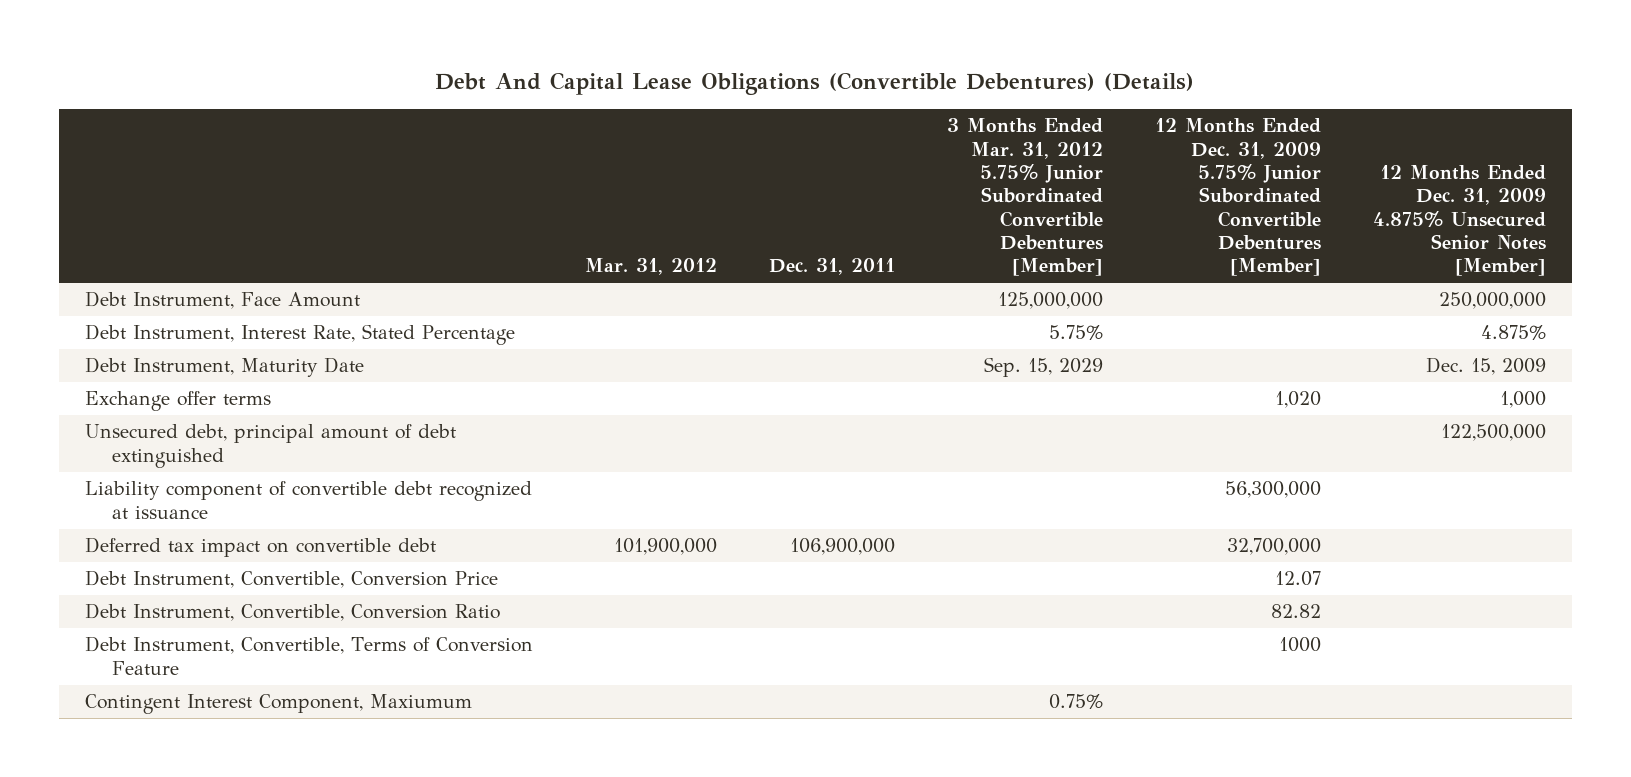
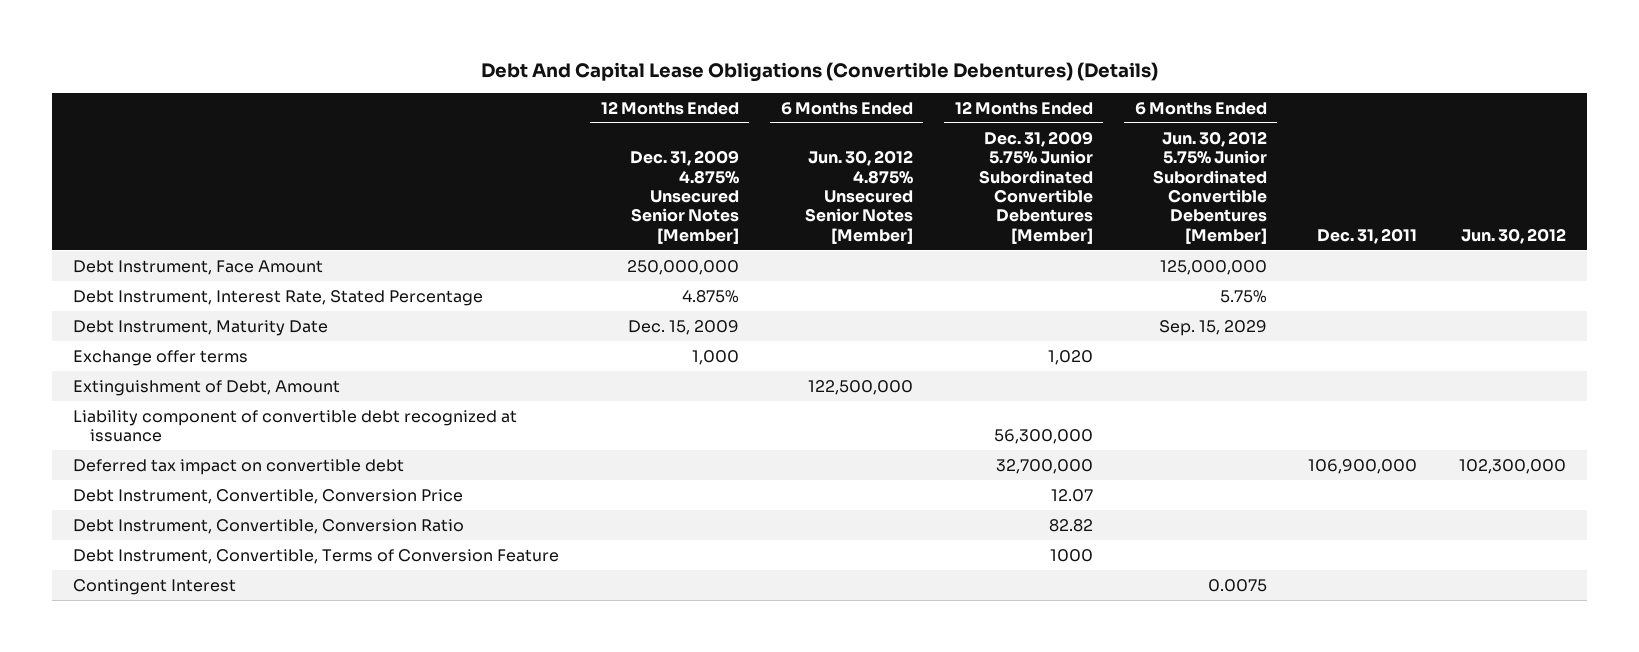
- | Mar. 31, 2012 | Dec. 31, 2011 | 3 Months Ended Mar. 31, 2012 5.75% Junior Subordinated Convertible Debentures [Member] | 12 Months Ended Dec. 31, 2009 5.75% Junior Subordinated Convertible Debentures [Member] | 12 Months Ended Dec. 31, 2009 4.875% Unsecured Senior Notes [Member]
+ | 12 Months Ended Dec. 31, 2009 4.875% Unsecured Senior Notes [Member] | 6 Months Ended Jun. 30, 2012 4.875% Unsecured Senior Notes [Member] | 12 Months Ended Dec. 31, 2009 5.75% Junior Subordinated Convertible Debentures [Member] | 6 Months Ended Jun. 30, 2012 5.75% Junior Subordinated Convertible Debentures [Member] | Dec. 31, 2011 | Jun. 30, 2012
- Unsecured debt, principal amount of debt extinguished | | | | | 122,500,000
+ Extinguishment of Debt, Amount | | 122,500,000 | | | |
- Contingent Interest Component, Maxiumum | | | 0.75% | |
+ Contingent Interest | | | | 0.0075 | |

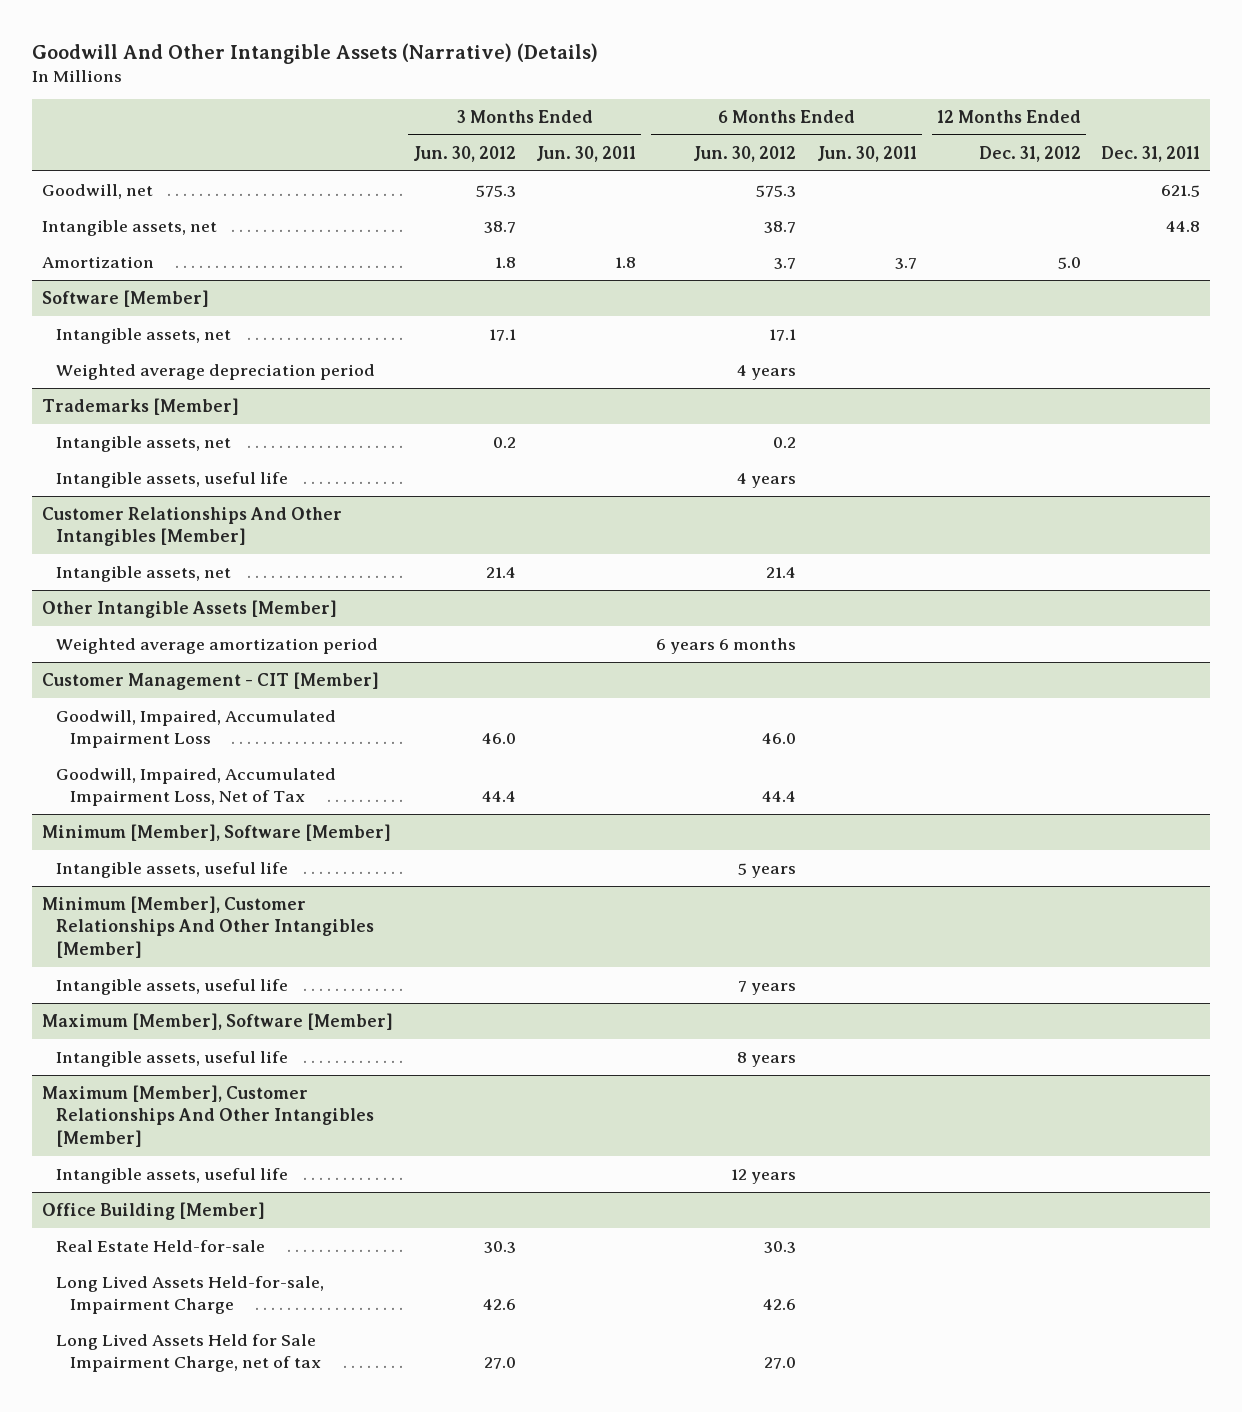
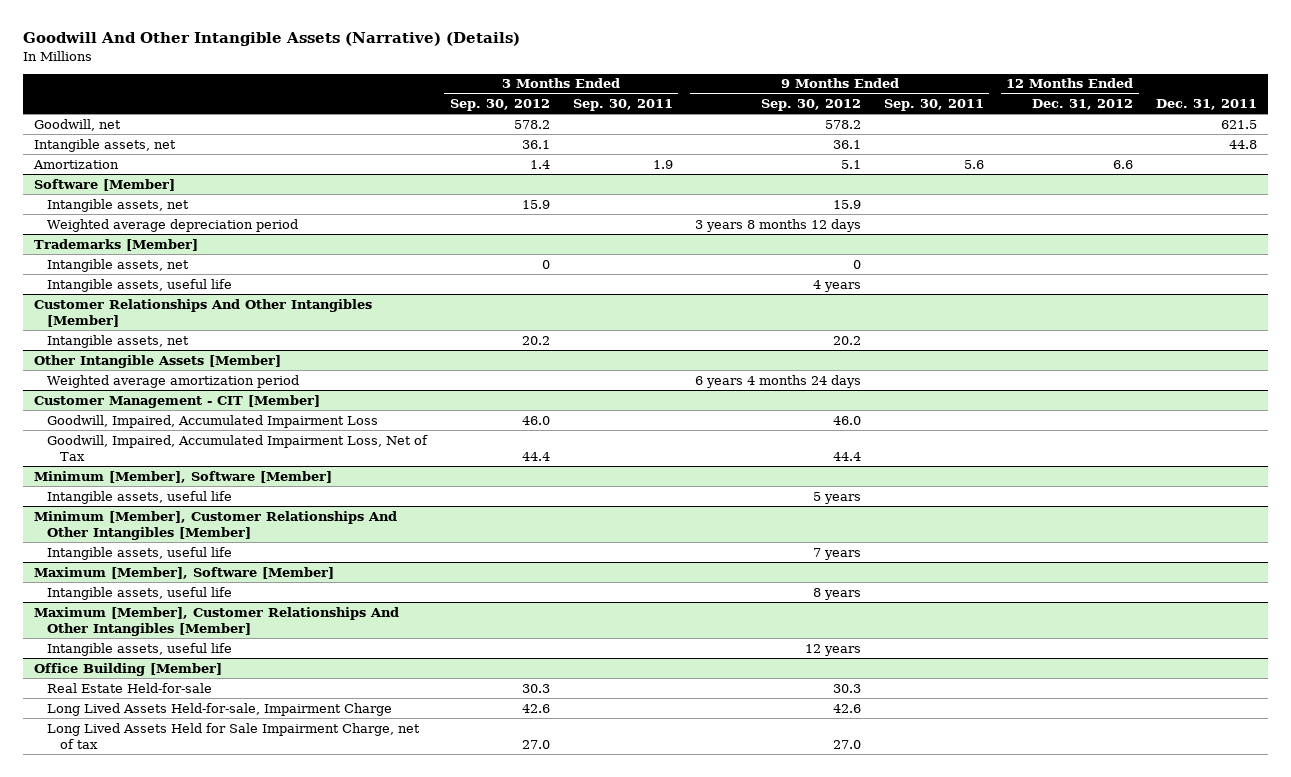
- | 3 Months Ended Jun. 30, 2012 | 3 Months Ended Jun. 30, 2011 | 6 Months Ended Jun. 30, 2012 | 6 Months Ended Jun. 30, 2011 | 12 Months Ended Dec. 31, 2012 | Dec. 31, 2011
+ | 3 Months Ended Sep. 30, 2012 | 3 Months Ended Sep. 30, 2011 | 9 Months Ended Sep. 30, 2012 | 9 Months Ended Sep. 30, 2011 | 12 Months Ended Dec. 31, 2012 | Dec. 31, 2011
- Amortization | 1.8 | 1.8 | 3.7 | 3.7 | 5.0 |
+ Amortization | 1.4 | 1.9 | 5.1 | 5.6 | 6.6 |

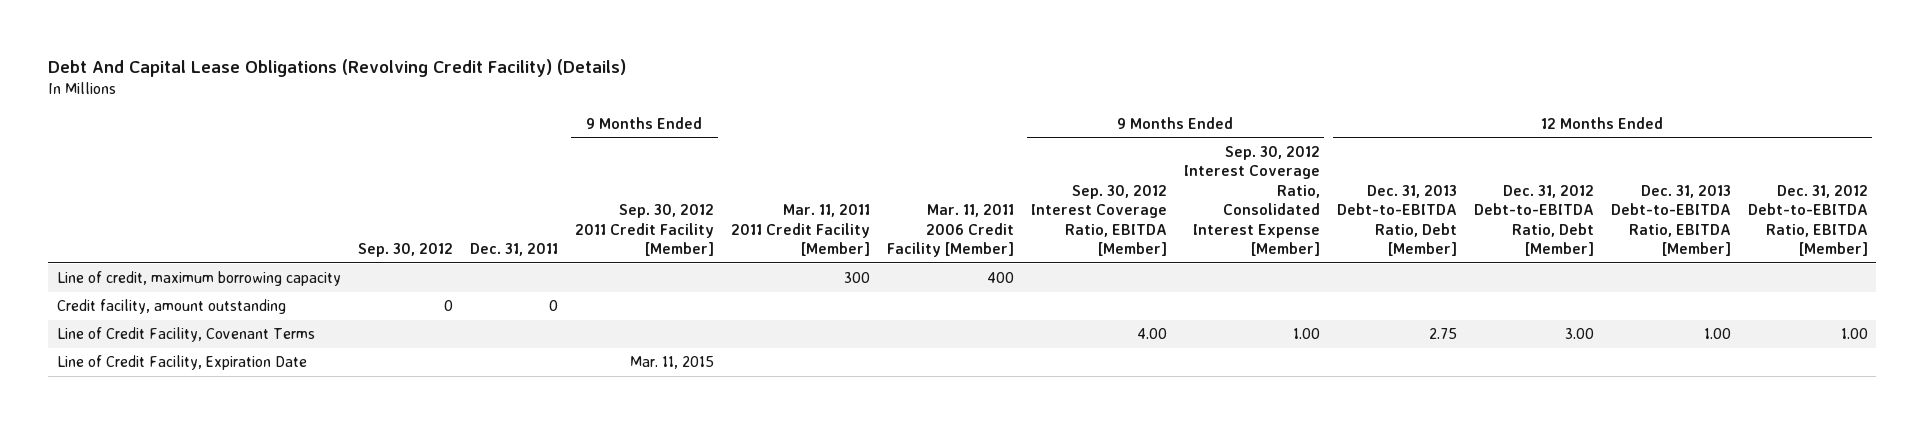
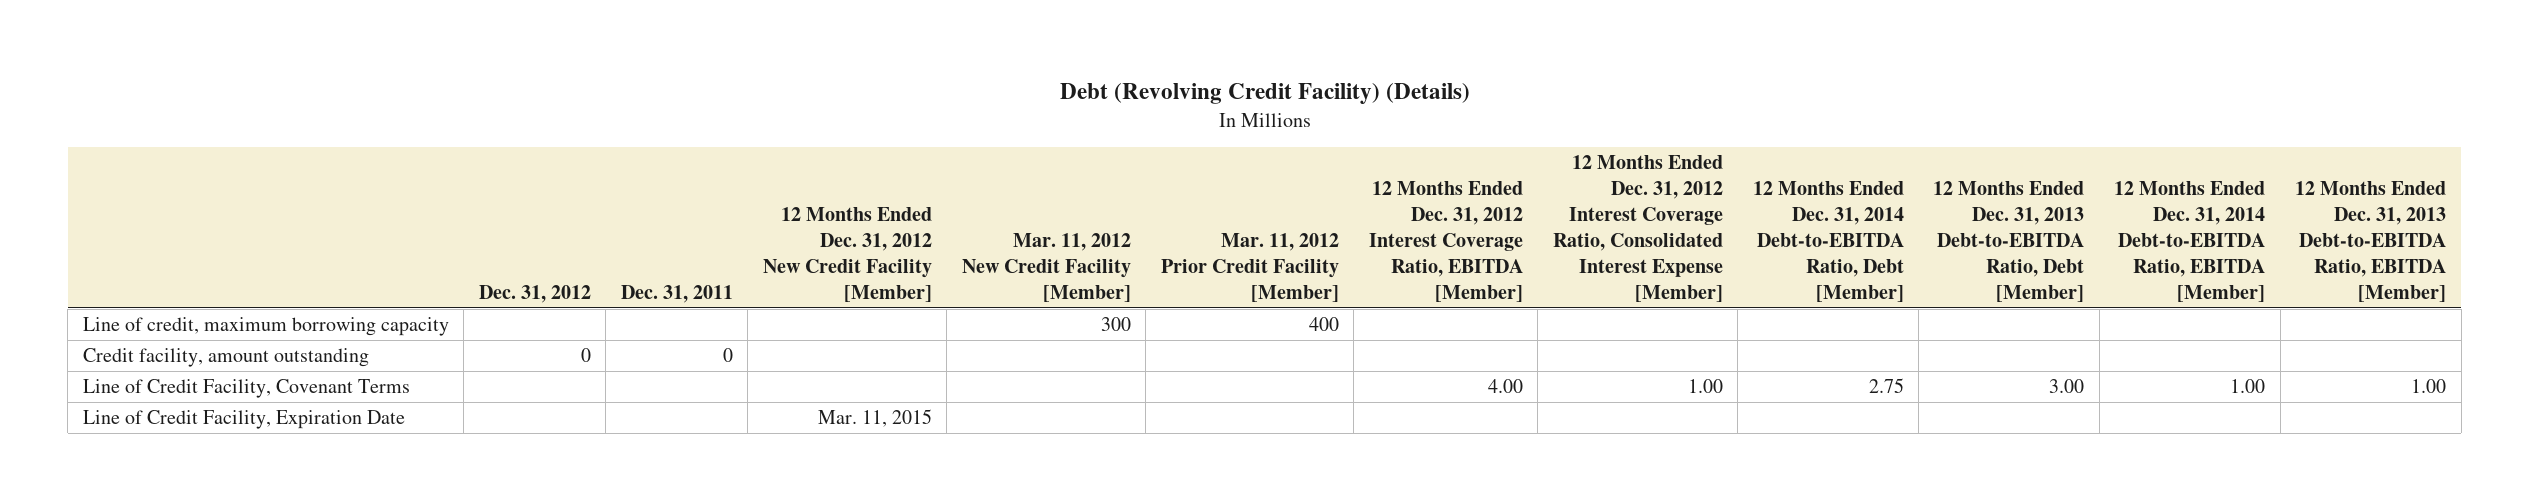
- Debt And Capital Lease Obligations (Revolving Credit Facility) (Details)
+ Debt (Revolving Credit Facility) (Details)
- | Sep. 30, 2012 | Dec. 31, 2011 | 9 Months Ended Sep. 30, 2012 2011 Credit Facility [Member] | Mar. 11, 2011 2011 Credit Facility [Member] | Mar. 11, 2011 2006 Credit Facility [Member] | 9 Months Ended Sep. 30, 2012 Interest Coverage Ratio, EBITDA [Member] | 9 Months Ended Sep. 30, 2012 Interest Coverage Ratio, Consolidated Interest Expense [Member] | 12 Months Ended Dec. 31, 2013 Debt-to-EBITDA Ratio, Debt [Member] | 12 Months Ended Dec. 31, 2012 Debt-to-EBITDA Ratio, Debt [Member] | 12 Months Ended Dec. 31, 2013 Debt-to-EBITDA Ratio, EBITDA [Member] | 12 Months Ended Dec. 31, 2012 Debt-to-EBITDA Ratio, EBITDA [Member]
+ | Dec. 31, 2012 | Dec. 31, 2011 | 12 Months Ended Dec. 31, 2012 New Credit Facility [Member] | Mar. 11, 2012 New Credit Facility [Member] | Mar. 11, 2012 Prior Credit Facility [Member] | 12 Months Ended Dec. 31, 2012 Interest Coverage Ratio, EBITDA [Member] | 12 Months Ended Dec. 31, 2012 Interest Coverage Ratio, Consolidated Interest Expense [Member] | 12 Months Ended Dec. 31, 2014 Debt-to-EBITDA Ratio, Debt [Member] | 12 Months Ended Dec. 31, 2013 Debt-to-EBITDA Ratio, Debt [Member] | 12 Months Ended Dec. 31, 2014 Debt-to-EBITDA Ratio, EBITDA [Member] | 12 Months Ended Dec. 31, 2013 Debt-to-EBITDA Ratio, EBITDA [Member]
- Line of Credit Facility, Covenant Terms | | | | | | 4.00 | 1.00 | 2.75 | 3.00 | 1.00 | 1.00
+ Line of Credit Facility, Covenant Terms | | | | | | 4.00 | 1.00 | 2.75 | 3.00 | 1.00 | 1.00

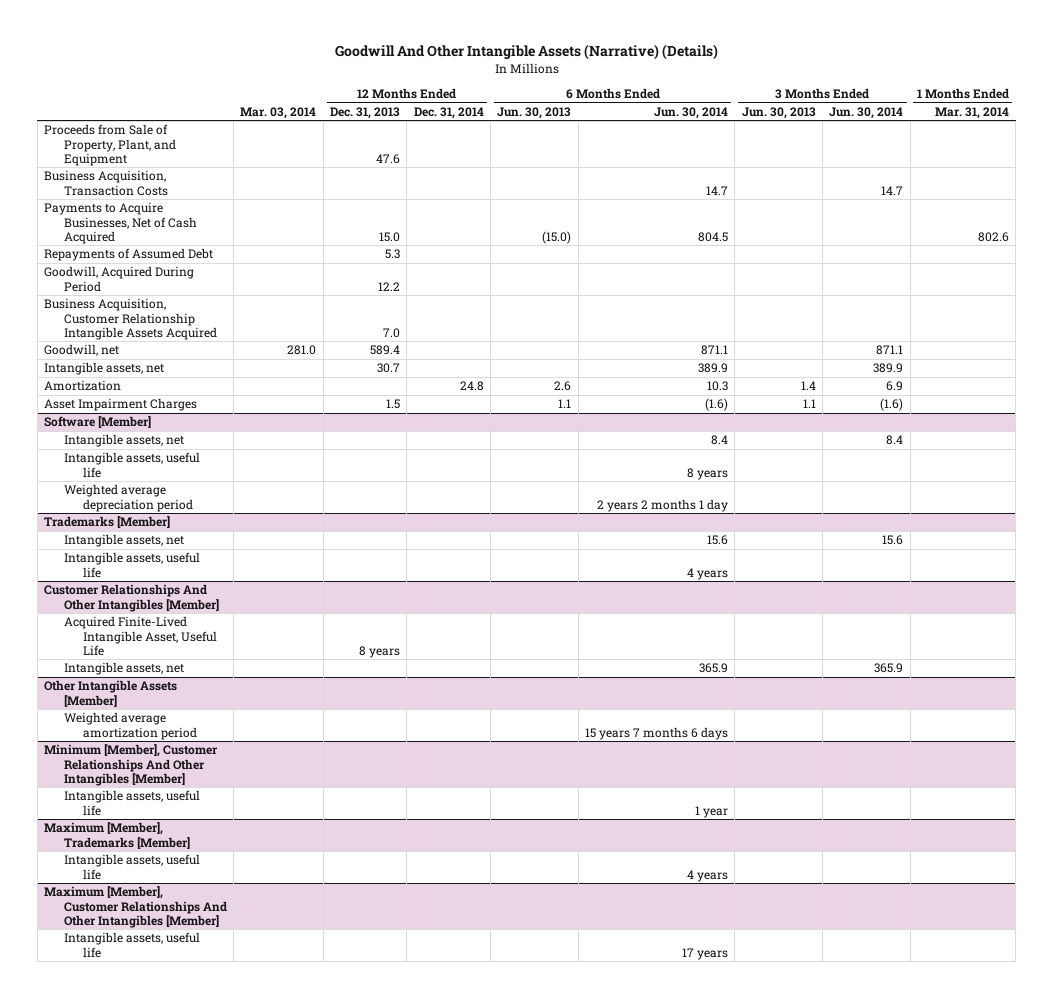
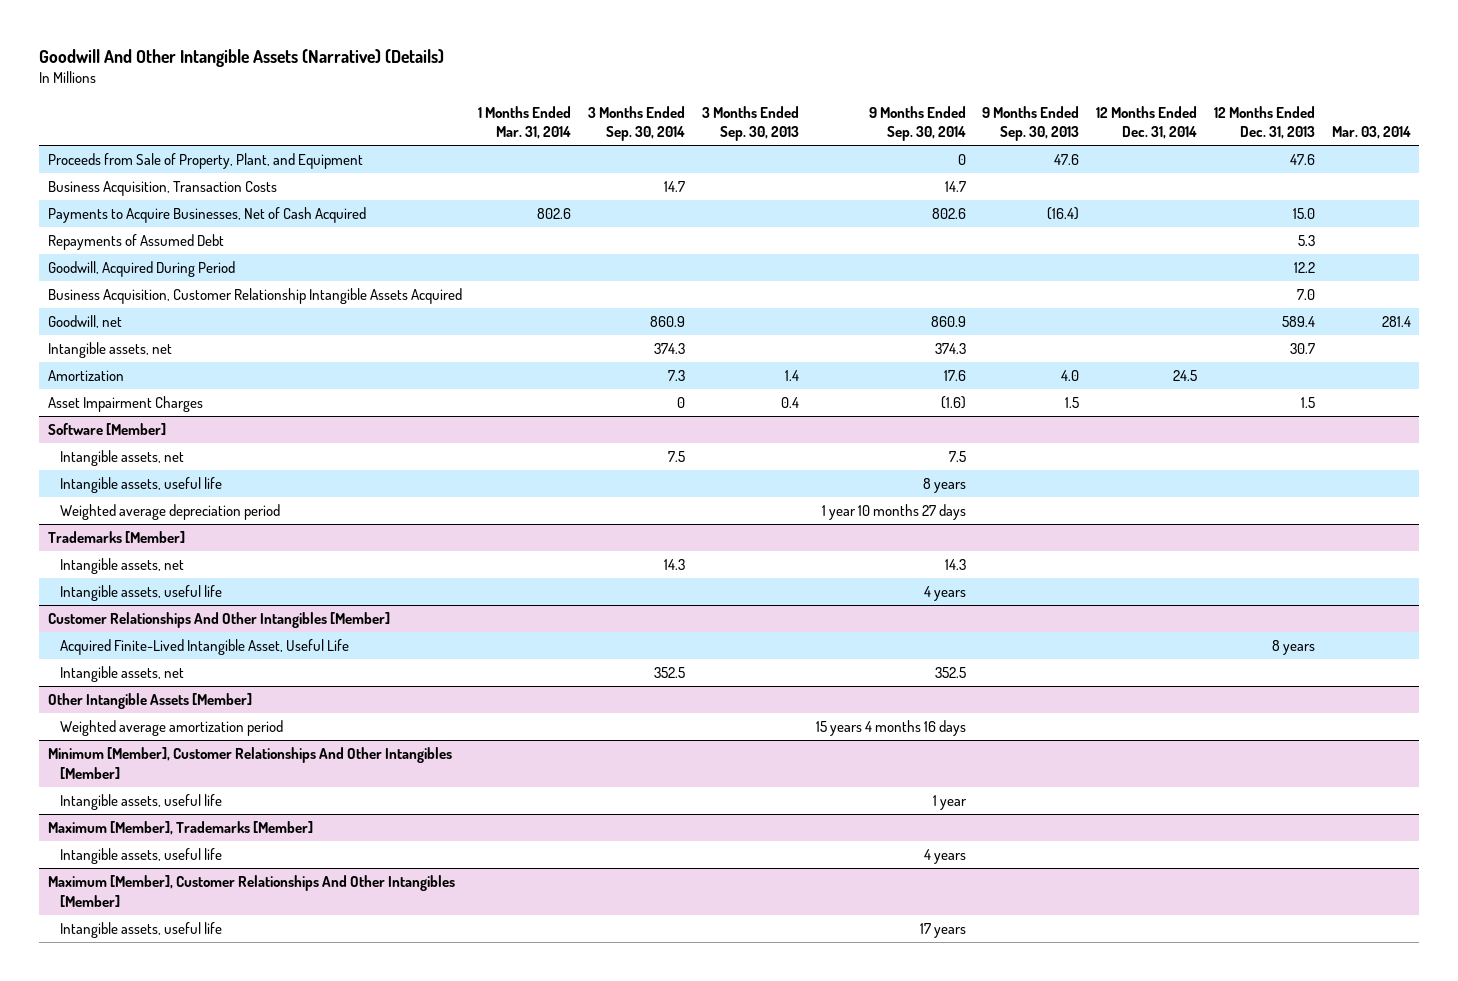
- | Mar. 03, 2014 | 12 Months Ended Dec. 31, 2013 | 12 Months Ended Dec. 31, 2014 | 6 Months Ended Jun. 30, 2013 | 6 Months Ended Jun. 30, 2014 | 3 Months Ended Jun. 30, 2013 | 3 Months Ended Jun. 30, 2014 | 1 Months Ended Mar. 31, 2014
+ | 1 Months Ended Mar. 31, 2014 | 3 Months Ended Sep. 30, 2014 | 3 Months Ended Sep. 30, 2013 | 9 Months Ended Sep. 30, 2014 | 9 Months Ended Sep. 30, 2013 | 12 Months Ended Dec. 31, 2014 | 12 Months Ended Dec. 31, 2013 | Mar. 03, 2014
- Goodwill, net | 281.0 | 589.4 | | | 871.1 | | 871.1 |
+ Goodwill, net | | 860.9 | | 860.9 | | | 589.4 | 281.4
- Amortization | | | 24.8 | 2.6 | 10.3 | 1.4 | 6.9 |
+ Amortization | | 7.3 | 1.4 | 17.6 | 4.0 | 24.5 | |

